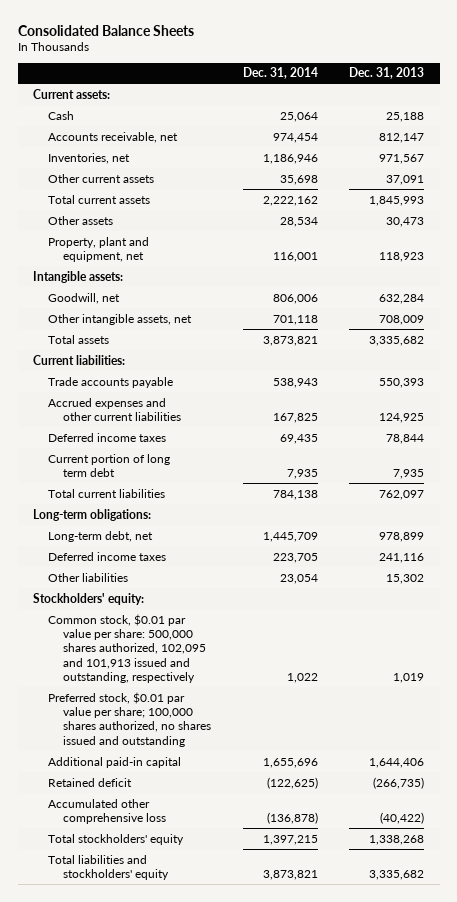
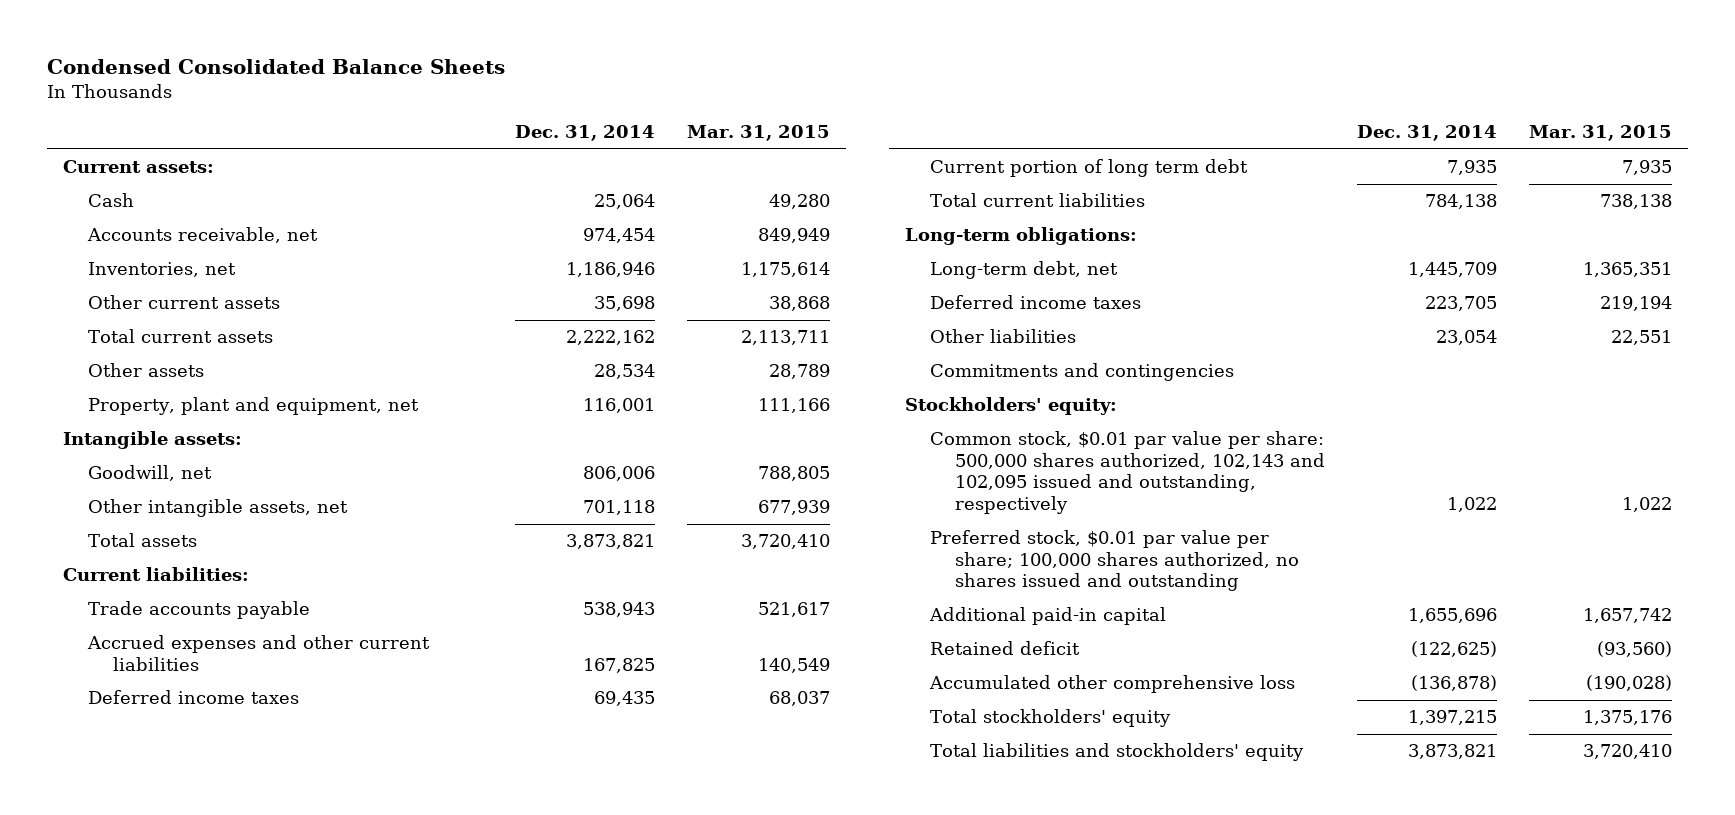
- Consolidated Balance Sheets
+ Condensed Consolidated Balance Sheets
- | Dec. 31, 2014 | Dec. 31, 2013
+ | Dec. 31, 2014 | Mar. 31, 2015
+ Commitments and contingencies
- Common stock, $0.01 par value per share: 500,000 shares authorized, 102,095 and 101,913 issued and outstanding, respectively | 1,022 | 1,019
+ Common stock, $0.01 par value per share: 500,000 shares authorized, 102,143 and 102,095 issued and outstanding, respectively | 1,022 | 1,022

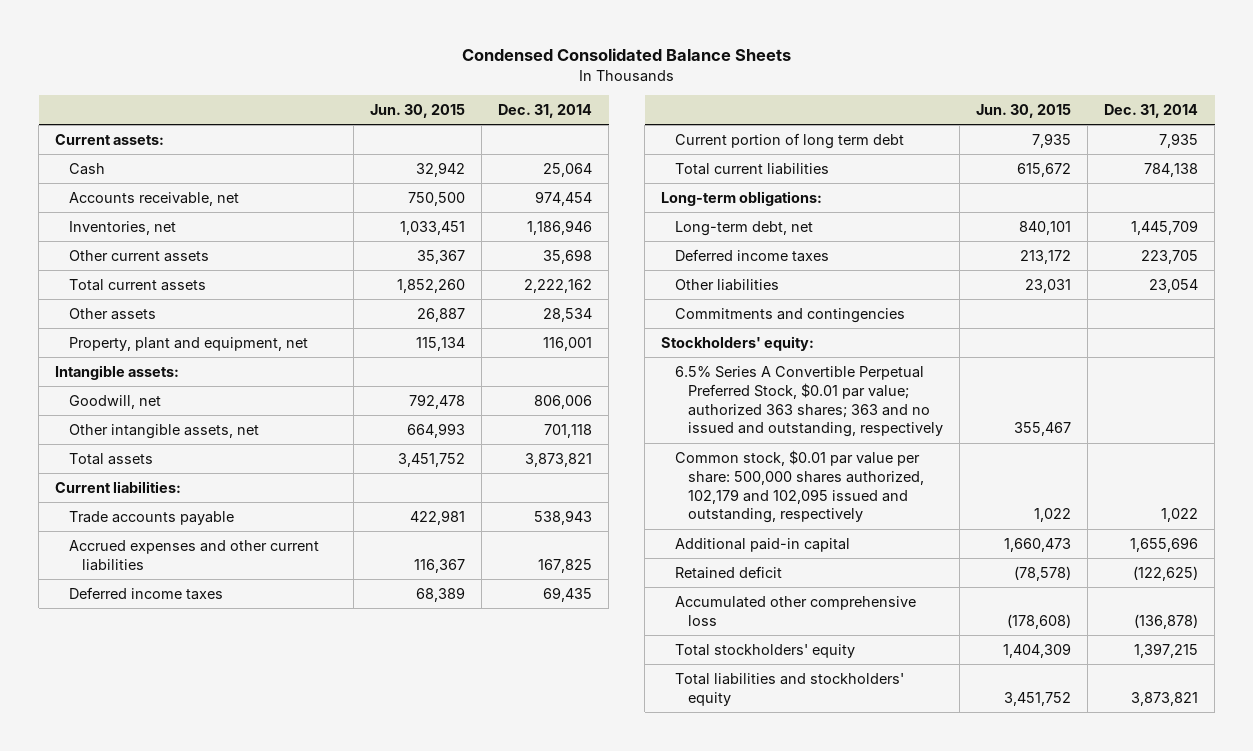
- | Dec. 31, 2014 | Mar. 31, 2015
+ | Jun. 30, 2015 | Dec. 31, 2014
- Common stock, $0.01 par value per share: 500,000 shares authorized, 102,143 and 102,095 issued and outstanding, respectively | 1,022 | 1,022
- Preferred stock, $0.01 par value per share; 100,000 shares authorized, no shares issued and outstanding
+ 6.5% Series A Convertible Perpetual Preferred Stock, $0.01 par value; authorized 363 shares; 363 and no issued and outstanding, respectively | 355,467 |
+ Common stock, $0.01 par value per share: 500,000 shares authorized, 102,179 and 102,095 issued and outstanding, respectively | 1,022 | 1,022

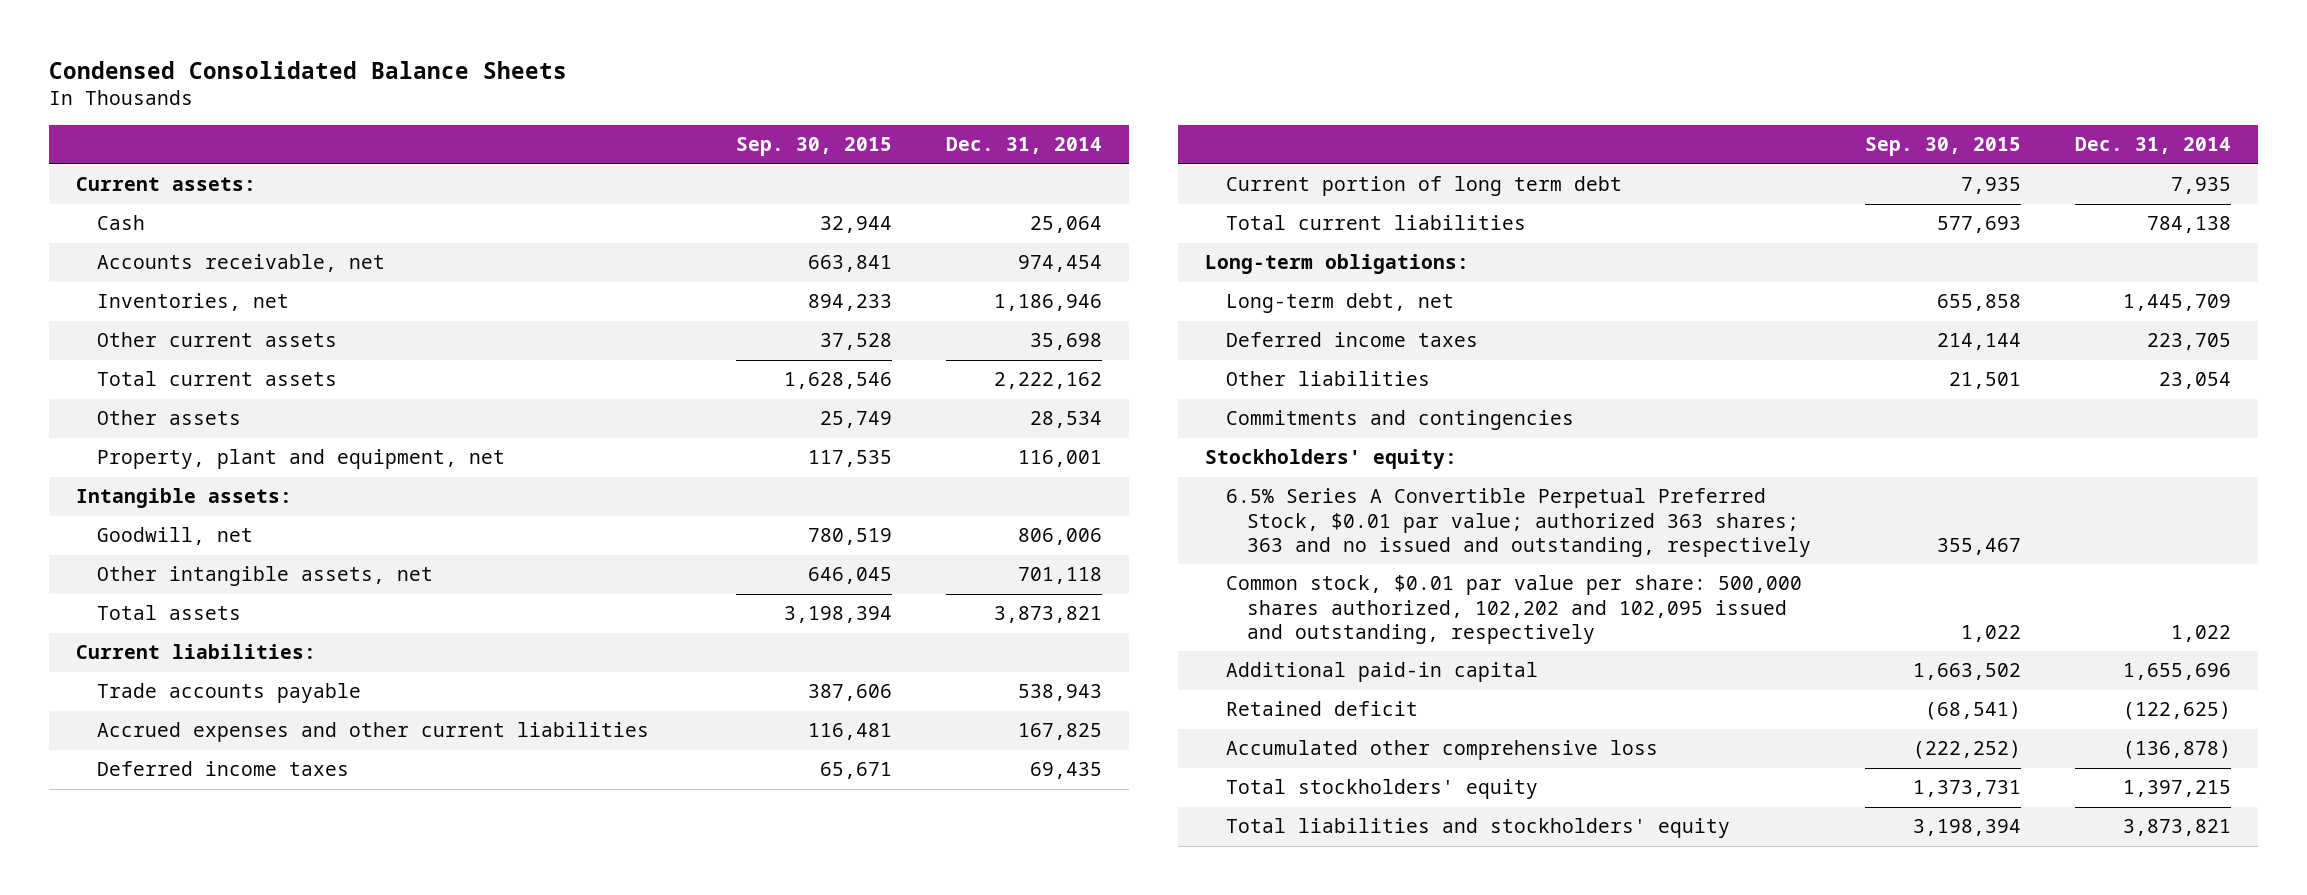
- | Jun. 30, 2015 | Dec. 31, 2014
+ | Sep. 30, 2015 | Dec. 31, 2014
- Common stock, $0.01 par value per share: 500,000 shares authorized, 102,179 and 102,095 issued and outstanding, respectively | 1,022 | 1,022
+ Common stock, $0.01 par value per share: 500,000 shares authorized, 102,202 and 102,095 issued and outstanding, respectively | 1,022 | 1,022

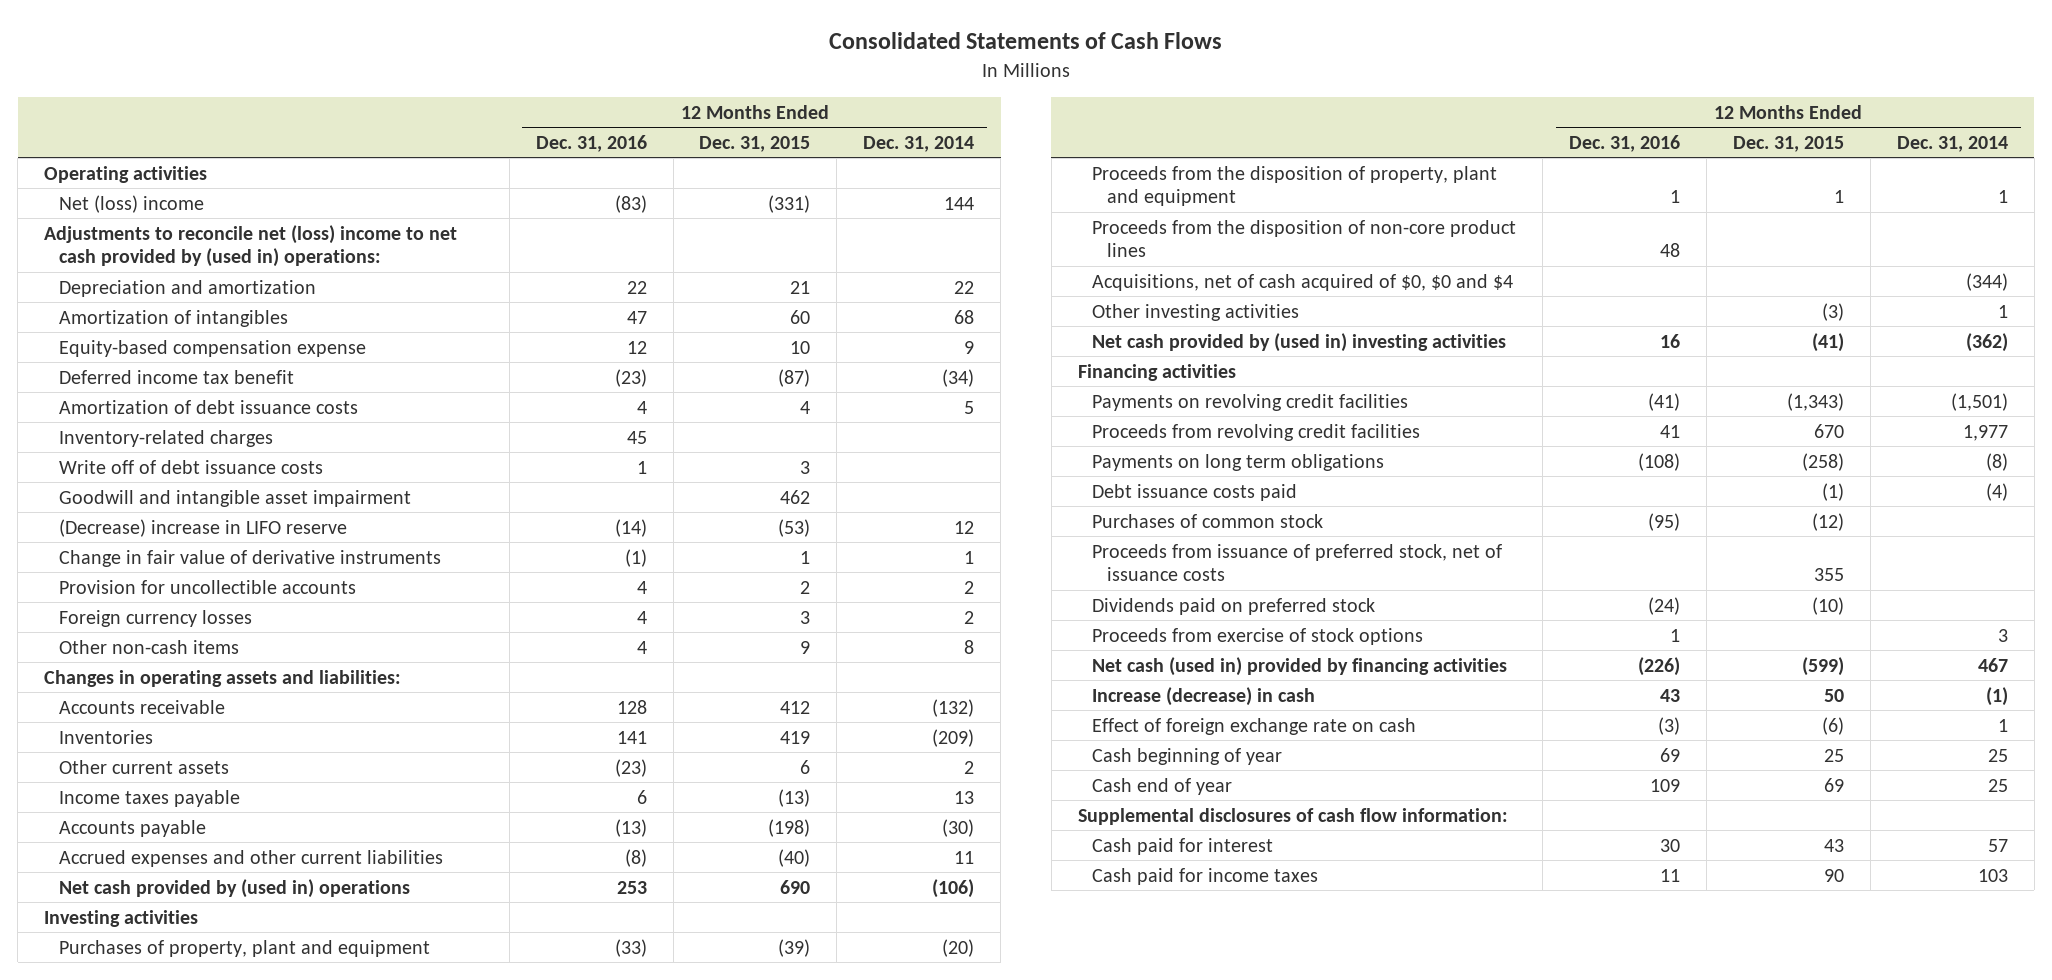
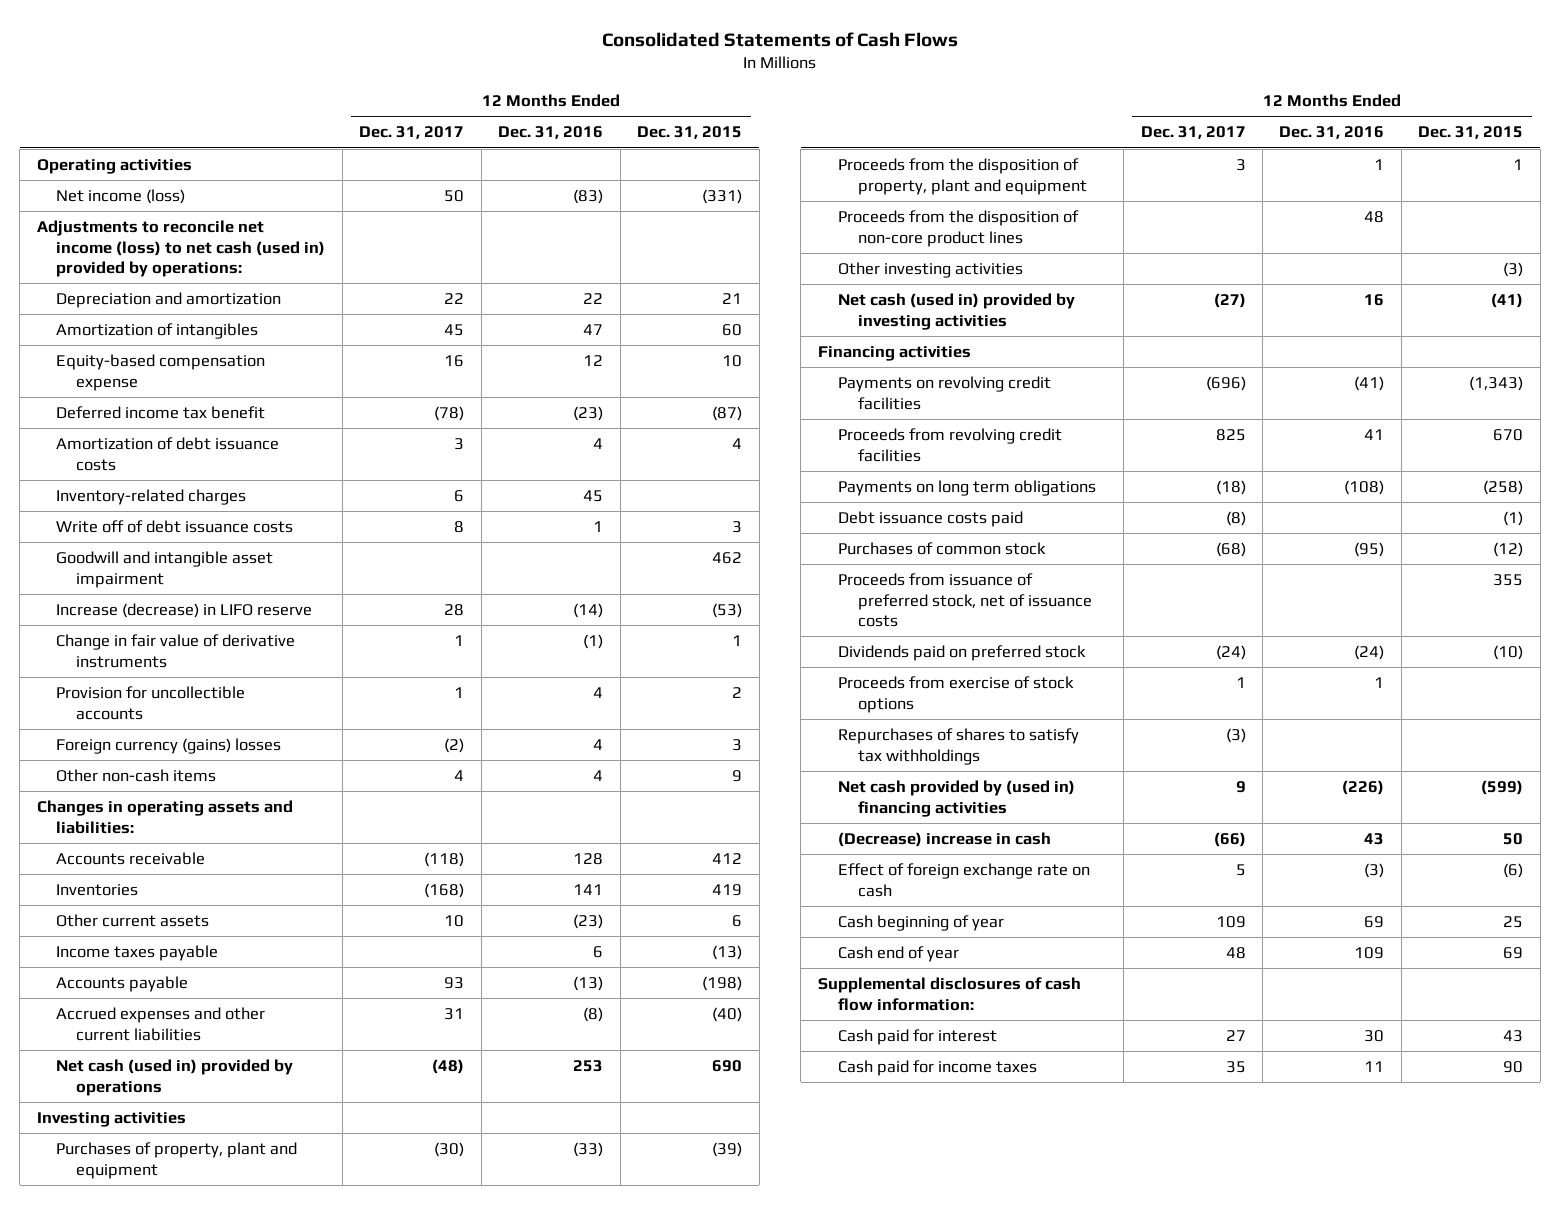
- | 12 Months Ended Dec. 31, 2016 | 12 Months Ended Dec. 31, 2015 | 12 Months Ended Dec. 31, 2014
+ | 12 Months Ended Dec. 31, 2017 | 12 Months Ended Dec. 31, 2016 | 12 Months Ended Dec. 31, 2015
- Net (loss) income | (83) | (331) | 144
- Adjustments to reconcile net (loss) income to net cash provided by (used in) operations:
+ Net income (loss) | 50 | (83) | (331)
+ Adjustments to reconcile net income (loss) to net cash (used in) provided by operations:
- (Decrease) increase in LIFO reserve | (14) | (53) | 12
+ Increase (decrease) in LIFO reserve | 28 | (14) | (53)
- Foreign currency losses | 4 | 3 | 2
+ Foreign currency (gains) losses | (2) | 4 | 3
- Net cash provided by (used in) operations | 253 | 690 | (106)
+ Net cash (used in) provided by operations | (48) | 253 | 690
- Acquisitions, net of cash acquired of $0, $0 and $4 | | | (344)
- Net cash provided by (used in) investing activities | 16 | (41) | (362)
+ Net cash (used in) provided by investing activities | (27) | 16 | (41)
- Net cash (used in) provided by financing activities | (226) | (599) | 467
- Increase (decrease) in cash | 43 | 50 | (1)
+ Repurchases of shares to satisfy tax withholdings | (3) | |
+ Net cash provided by (used in) financing activities | 9 | (226) | (599)
+ (Decrease) increase in cash | (66) | 43 | 50

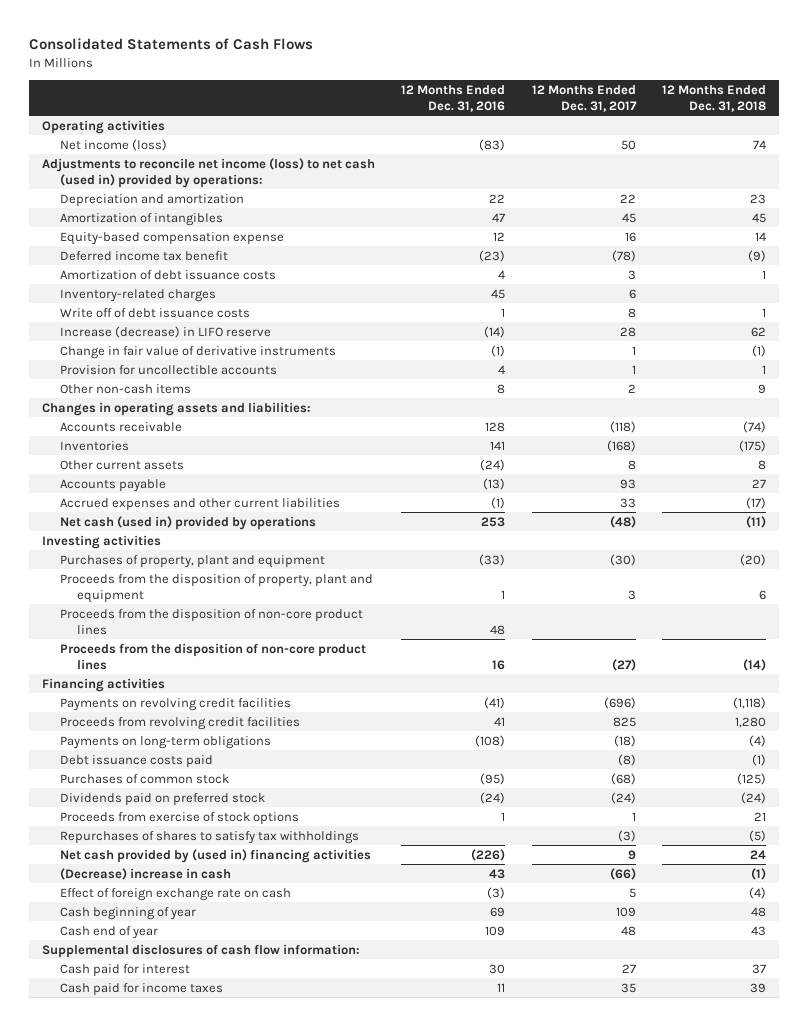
- | 12 Months Ended Dec. 31, 2017 | 12 Months Ended Dec. 31, 2016 | 12 Months Ended Dec. 31, 2015
+ | 12 Months Ended Dec. 31, 2016 | 12 Months Ended Dec. 31, 2017 | 12 Months Ended Dec. 31, 2018
- Goodwill and intangible asset impairment | | | 462
- Foreign currency (gains) losses | (2) | 4 | 3
- Other non-cash items | 4 | 4 | 9
+ Other non-cash items | 8 | 2 | 9
- Other current assets | 10 | (23) | 6
- Income taxes payable | | 6 | (13)
+ Other current assets | (24) | 8 | 8
- Accrued expenses and other current liabilities | 31 | (8) | (40)
+ Accrued expenses and other current liabilities | (1) | 33 | (17)
- Other investing activities | | | (3)
- Net cash (used in) provided by investing activities | (27) | 16 | (41)
+ Proceeds from the disposition of non-core product lines | 16 | (27) | (14)
- Payments on long term obligations | (18) | (108) | (258)
+ Payments on long-term obligations | (108) | (18) | (4)
- Proceeds from issuance of preferred stock, net of issuance costs | | | 355

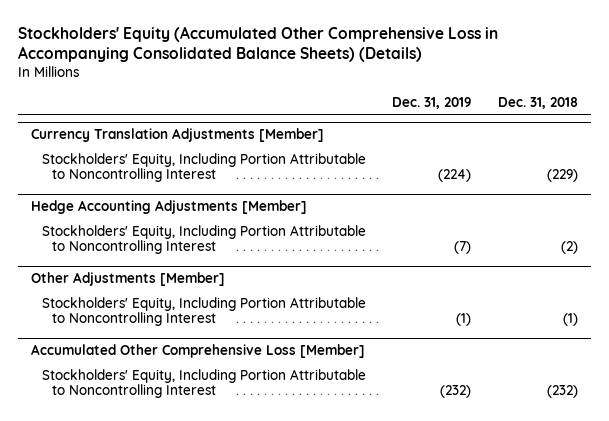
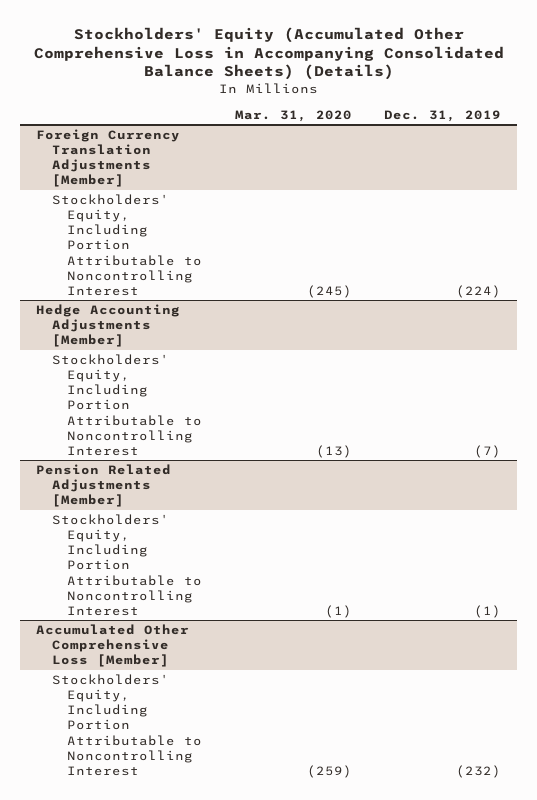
- | Dec. 31, 2019 | Dec. 31, 2018
+ | Mar. 31, 2020 | Dec. 31, 2019
- Currency Translation Adjustments [Member]
+ Foreign Currency Translation Adjustments [Member]
- Other Adjustments [Member]
+ Pension Related Adjustments [Member]

